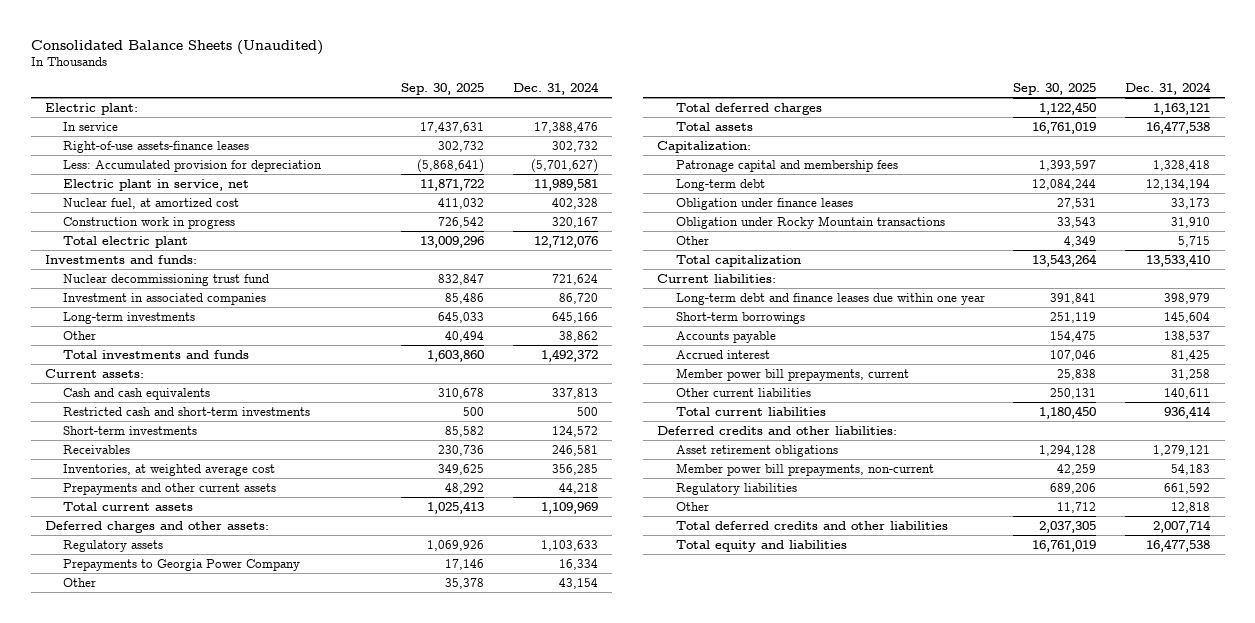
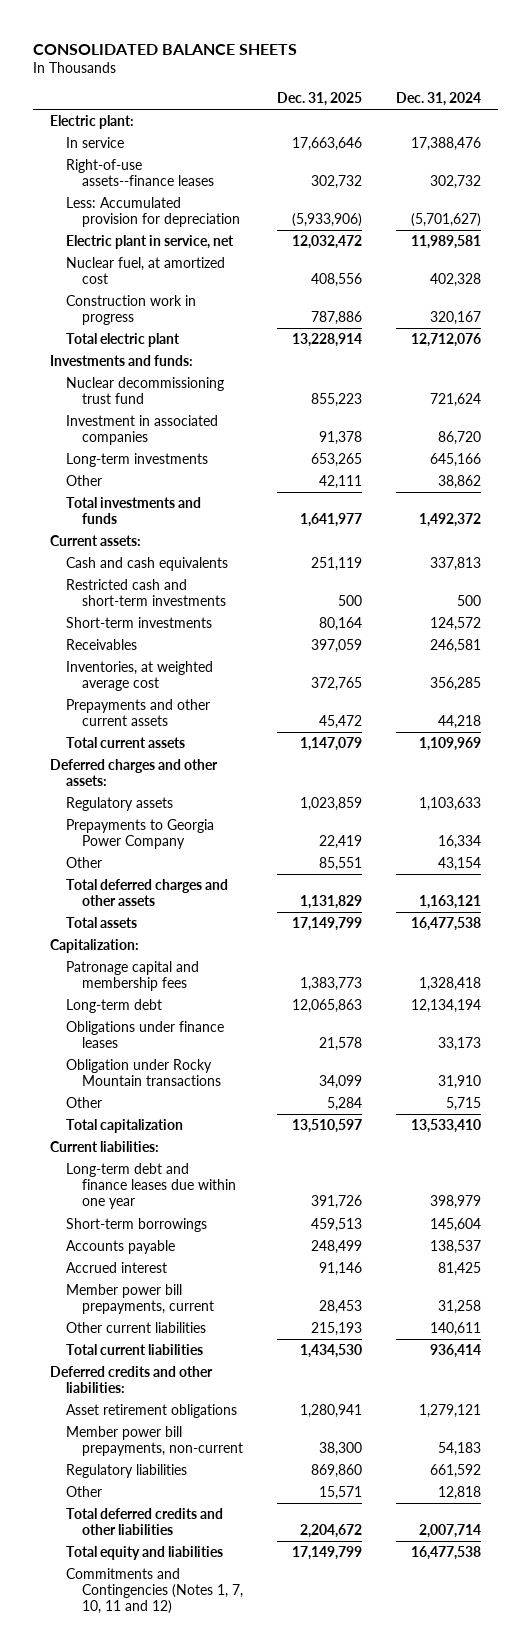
- Consolidated Balance Sheets (Unaudited)
+ CONSOLIDATED BALANCE SHEETS
- | Sep. 30, 2025 | Dec. 31, 2024
+ | Dec. 31, 2025 | Dec. 31, 2024
- Right-of-use assets-finance leases | 302,732 | 302,732
+ Right-of-use assets--finance leases | 302,732 | 302,732
- Total deferred charges | 1,122,450 | 1,163,121
+ Total deferred charges and other assets | 1,131,829 | 1,163,121
- Obligation under finance leases | 27,531 | 33,173
+ Obligations under finance leases | 21,578 | 33,173
+ Commitments and Contingencies (Notes 1, 7, 10, 11 and 12)

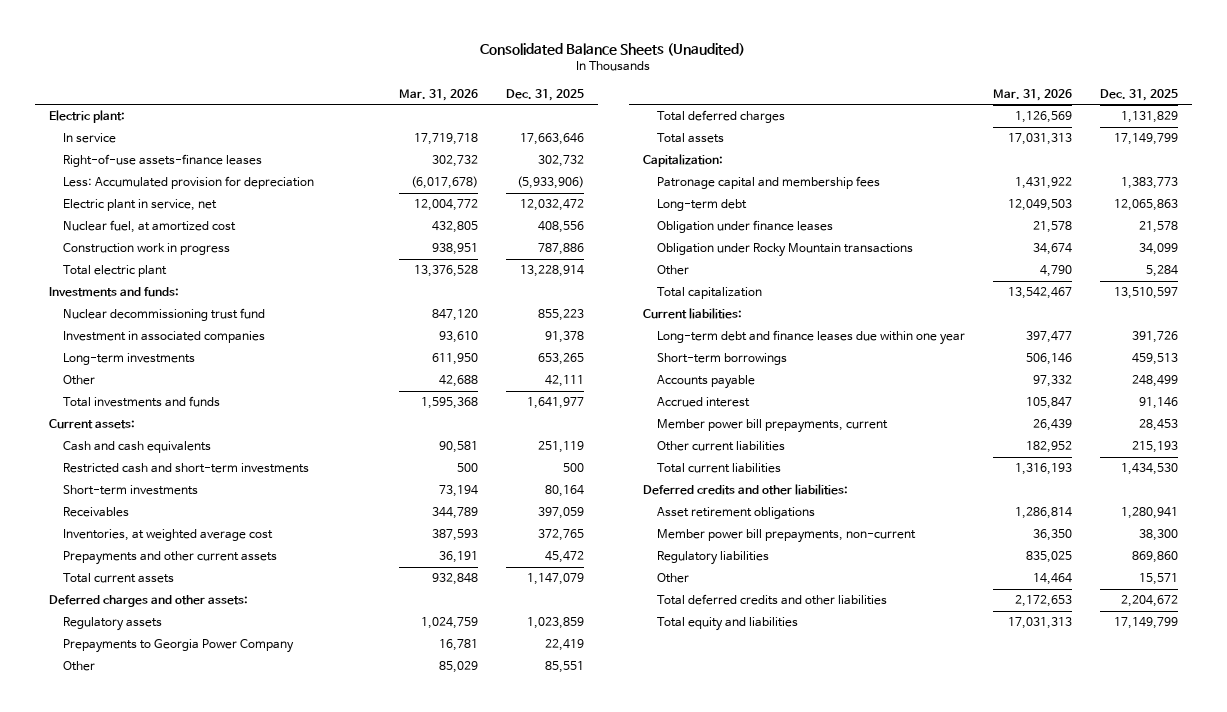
- CONSOLIDATED BALANCE SHEETS
+ Consolidated Balance Sheets (Unaudited)
- | Dec. 31, 2025 | Dec. 31, 2024
+ | Mar. 31, 2026 | Dec. 31, 2025
- Right-of-use assets--finance leases | 302,732 | 302,732
+ Right-of-use assets-finance leases | 302,732 | 302,732
- Total deferred charges and other assets | 1,131,829 | 1,163,121
+ Total deferred charges | 1,126,569 | 1,131,829
- Obligations under finance leases | 21,578 | 33,173
+ Obligation under finance leases | 21,578 | 21,578
- Commitments and Contingencies (Notes 1, 7, 10, 11 and 12)

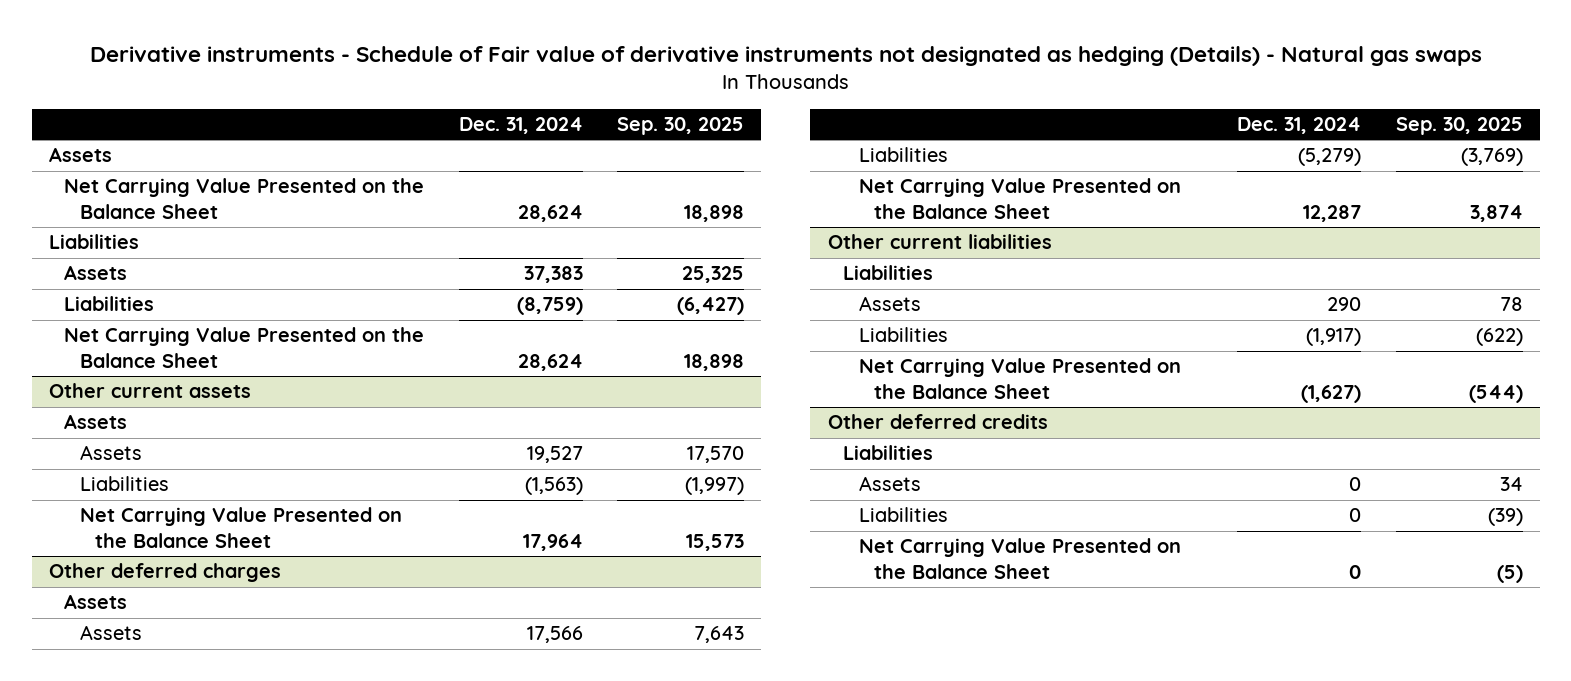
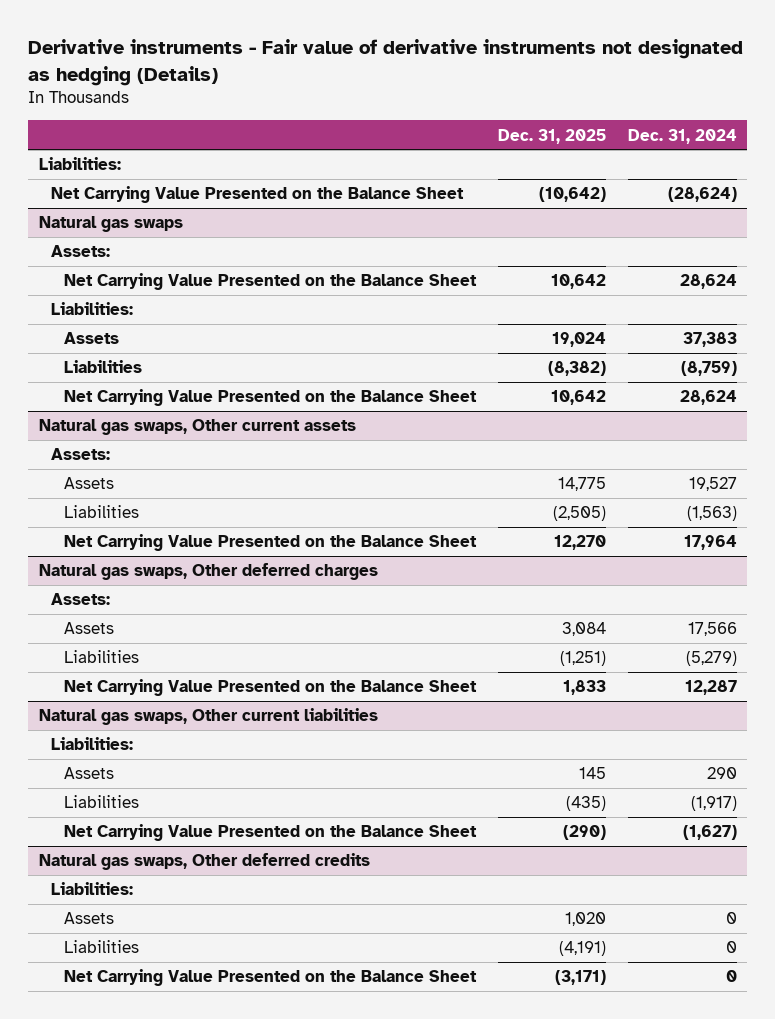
- Derivative instruments - Schedule of Fair value of derivative instruments not designated as hedging (Details) - Natural gas swaps
+ Derivative instruments - Fair value of derivative instruments not designated as hedging (Details)
- | Dec. 31, 2024 | Sep. 30, 2025
+ | Dec. 31, 2025 | Dec. 31, 2024
- Assets
+ Liabilities:
+ Net Carrying Value Presented on the Balance Sheet | (10,642) | (28,624)
+ Natural gas swaps
+ Assets:
- Liabilities
+ Liabilities:
- Other current assets
- Assets
+ Natural gas swaps, Other current assets
+ Assets:
- Other deferred charges
- Assets
+ Natural gas swaps, Other deferred charges
+ Assets:
- Other current liabilities
- Liabilities
+ Natural gas swaps, Other current liabilities
+ Liabilities:
- Other deferred credits
- Liabilities
+ Natural gas swaps, Other deferred credits
+ Liabilities:

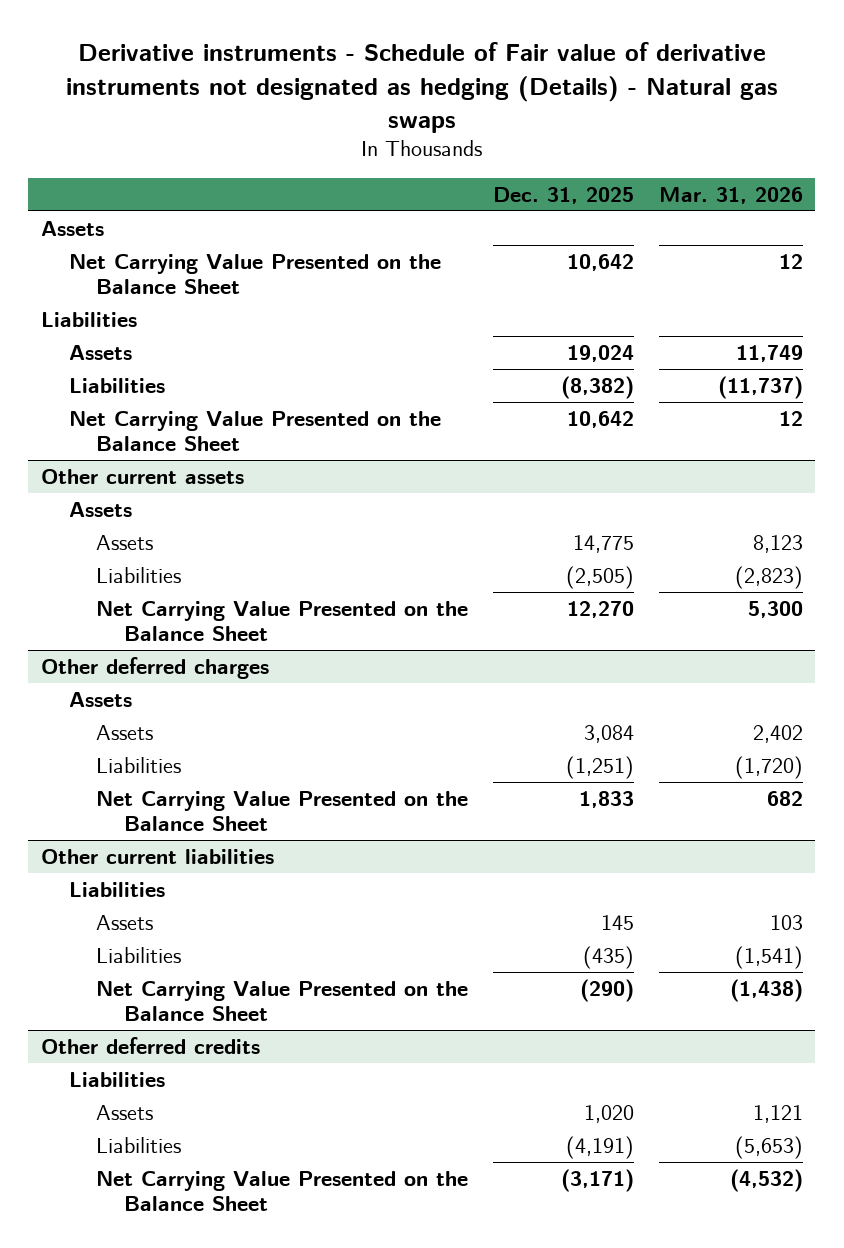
- Derivative instruments - Fair value of derivative instruments not designated as hedging (Details)
+ Derivative instruments - Schedule of Fair value of derivative instruments not designated as hedging (Details) - Natural gas swaps
- | Dec. 31, 2025 | Dec. 31, 2024
+ | Dec. 31, 2025 | Mar. 31, 2026
- Liabilities:
- Net Carrying Value Presented on the Balance Sheet | (10,642) | (28,624)
- Natural gas swaps
- Assets:
+ Assets
- Liabilities:
+ Liabilities
- Natural gas swaps, Other current assets
- Assets:
+ Other current assets
+ Assets
- Natural gas swaps, Other deferred charges
- Assets:
+ Other deferred charges
+ Assets
- Natural gas swaps, Other current liabilities
- Liabilities:
+ Other current liabilities
+ Liabilities
- Natural gas swaps, Other deferred credits
- Liabilities:
+ Other deferred credits
+ Liabilities

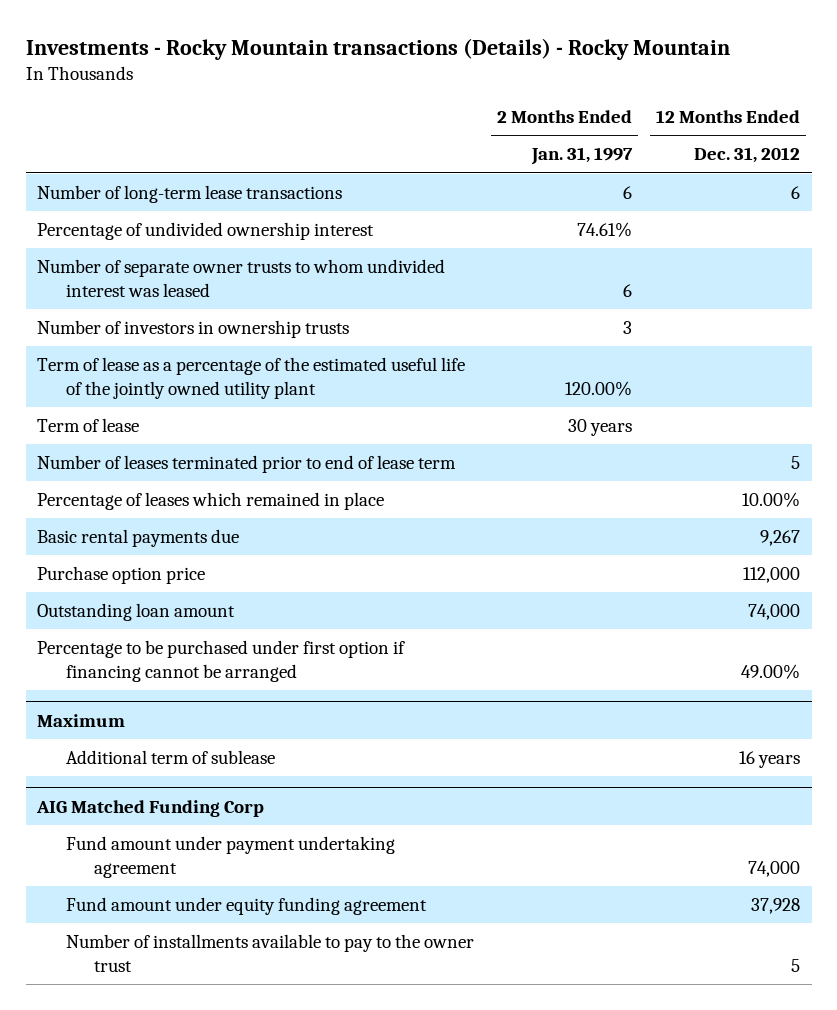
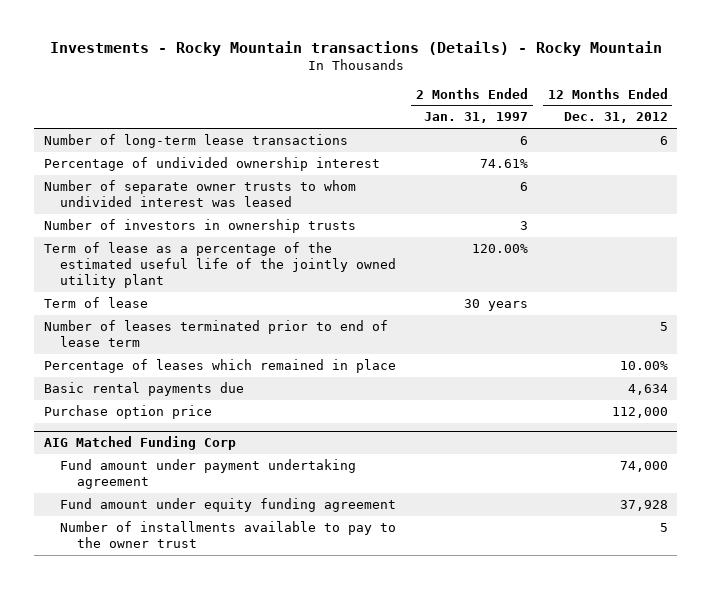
- Basic rental payments due | | 9,267
+ Basic rental payments due | | 4,634
- Outstanding loan amount | | 74,000
- Percentage to be purchased under first option if financing cannot be arranged | | 49.00%
- Maximum
- Additional term of sublease | | 16 years

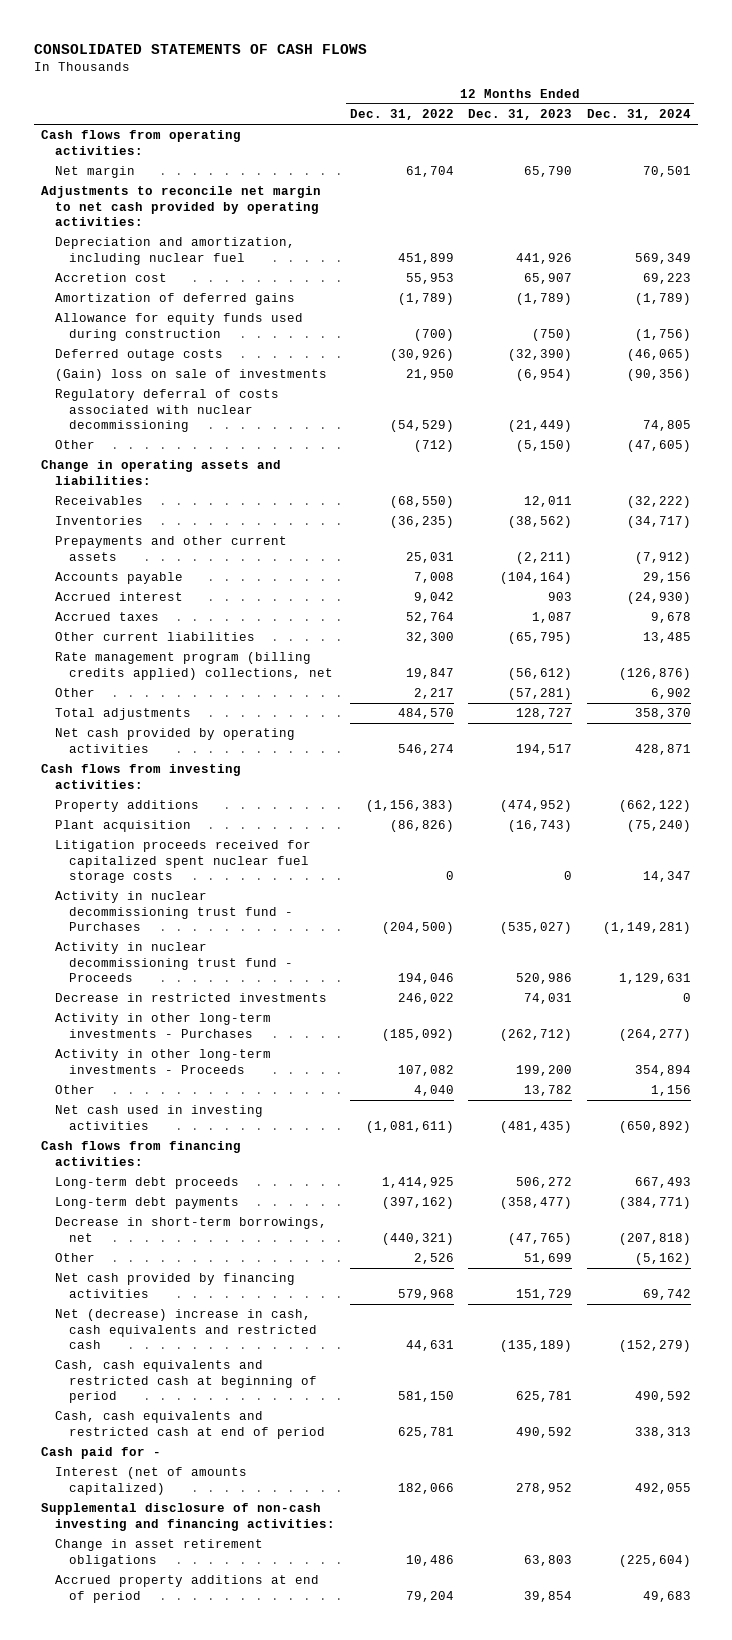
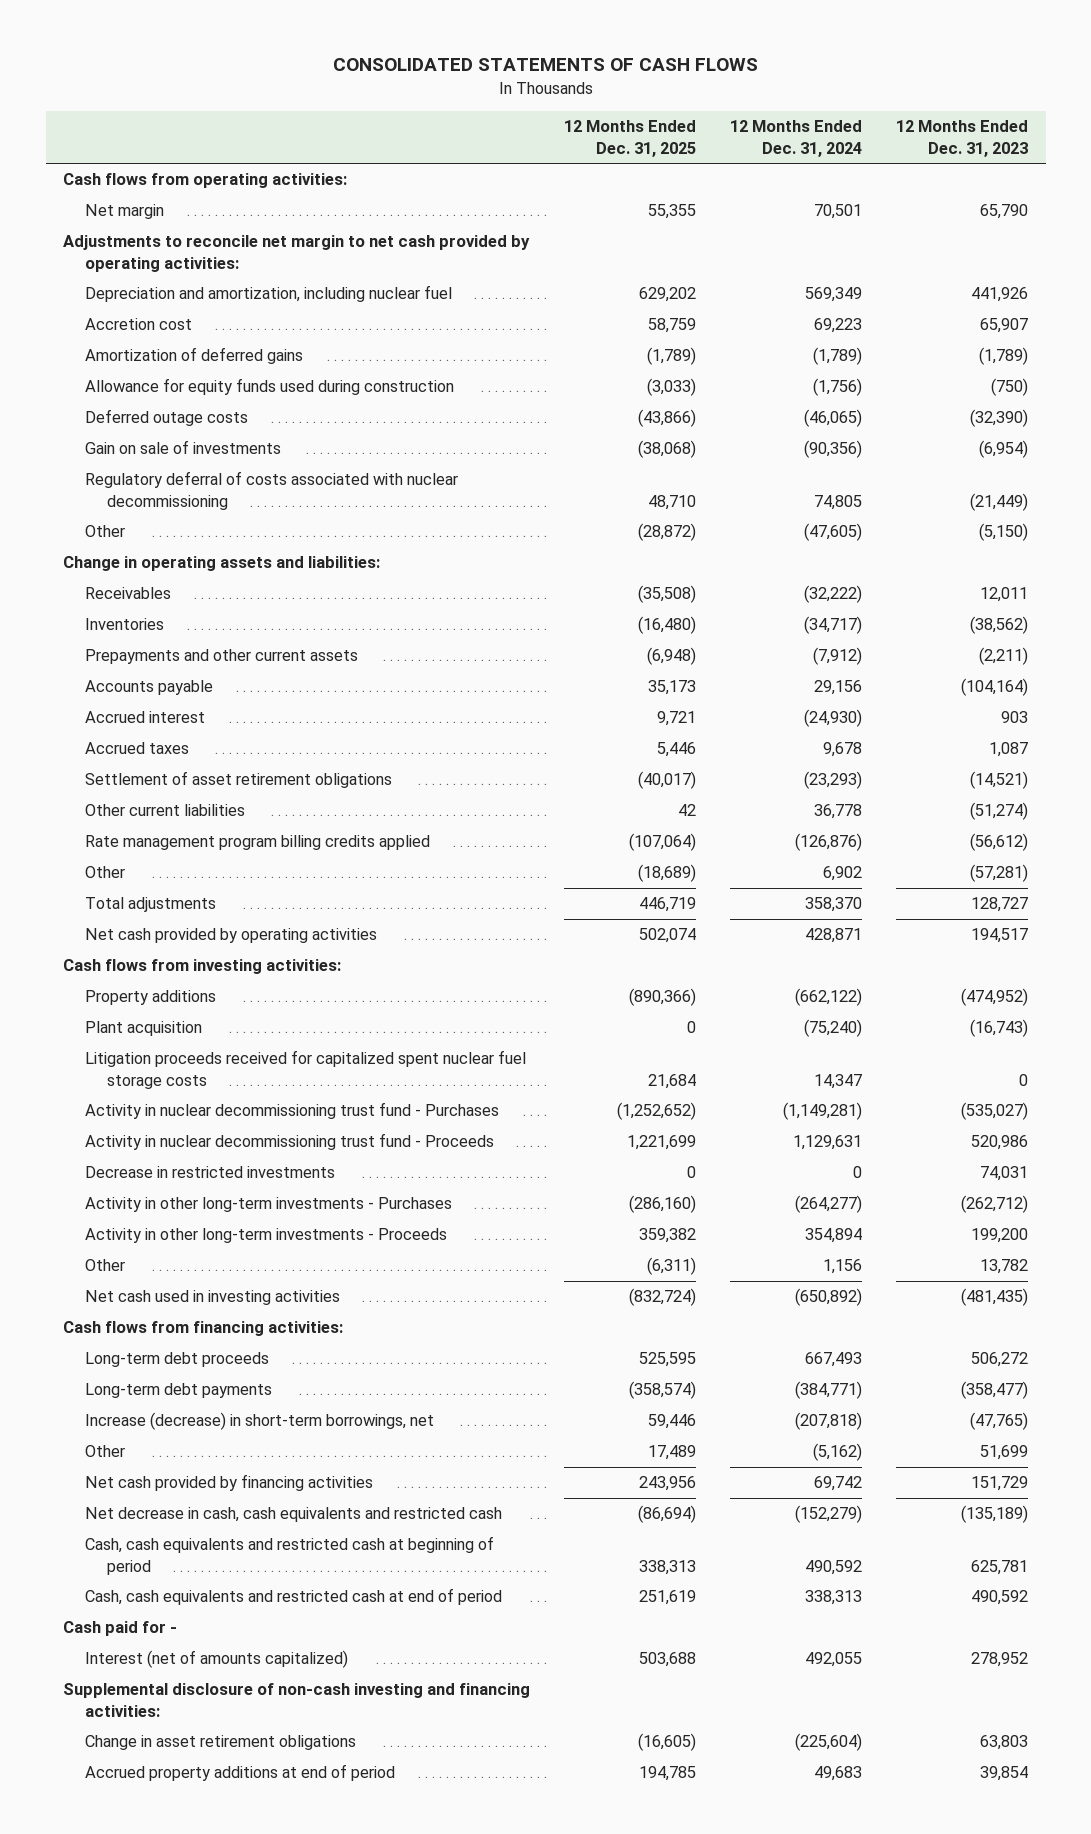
- | 12 Months Ended Dec. 31, 2022 | 12 Months Ended Dec. 31, 2023 | 12 Months Ended Dec. 31, 2024
+ | 12 Months Ended Dec. 31, 2025 | 12 Months Ended Dec. 31, 2024 | 12 Months Ended Dec. 31, 2023
- (Gain) loss on sale of investments | 21,950 | (6,954) | (90,356)
+ Gain on sale of investments | (38,068) | (90,356) | (6,954)
- Other current liabilities | 32,300 | (65,795) | 13,485
- Rate management program (billing credits applied) collections, net | 19,847 | (56,612) | (126,876)
+ Settlement of asset retirement obligations | (40,017) | (23,293) | (14,521)
+ Other current liabilities | 42 | 36,778 | (51,274)
+ Rate management program billing credits applied | (107,064) | (126,876) | (56,612)
- Decrease in short-term borrowings, net | (440,321) | (47,765) | (207,818)
+ Increase (decrease) in short-term borrowings, net | 59,446 | (207,818) | (47,765)
- Net (decrease) increase in cash, cash equivalents and restricted cash | 44,631 | (135,189) | (152,279)
+ Net decrease in cash, cash equivalents and restricted cash | (86,694) | (152,279) | (135,189)

